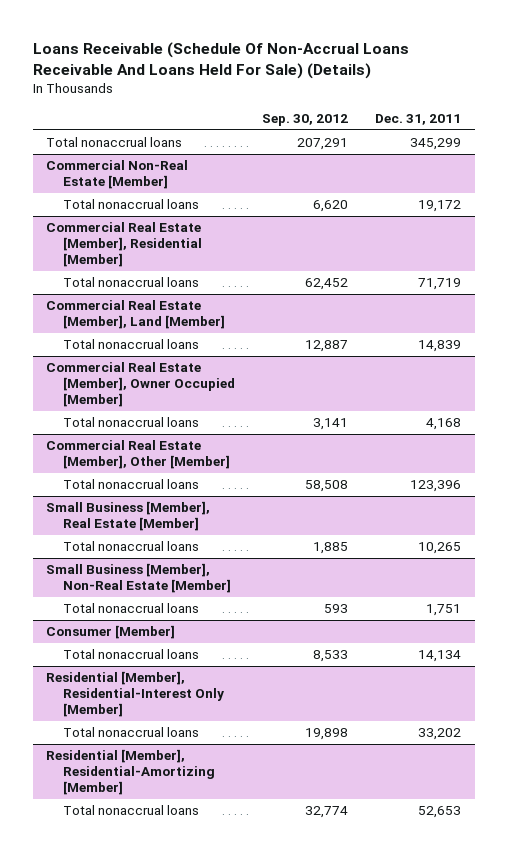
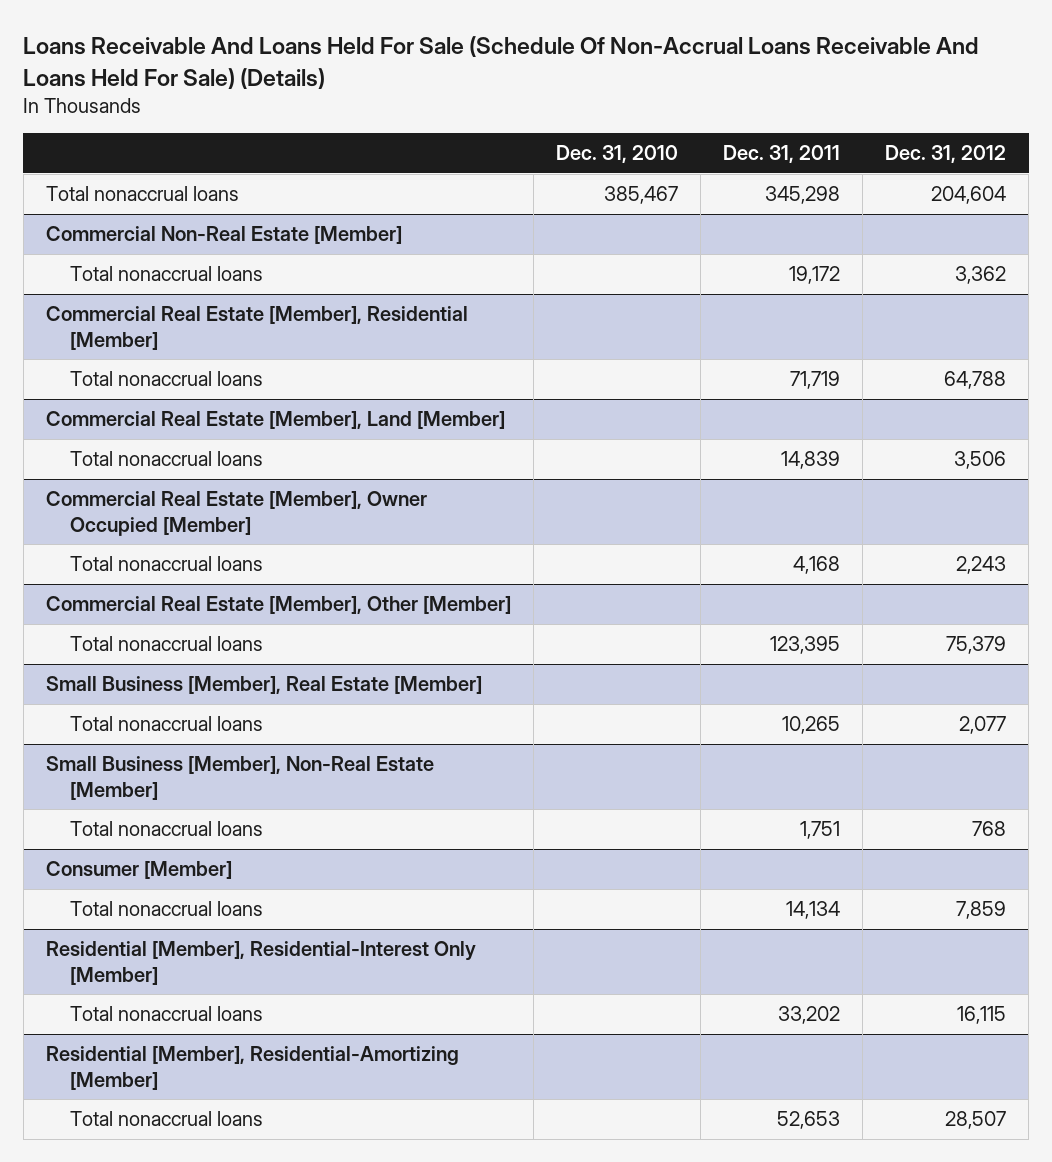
- Loans Receivable (Schedule Of Non-Accrual Loans Receivable And Loans Held For Sale) (Details)
+ Loans Receivable And Loans Held For Sale (Schedule Of Non-Accrual Loans Receivable And Loans Held For Sale) (Details)
- | Sep. 30, 2012 | Dec. 31, 2011
+ | Dec. 31, 2010 | Dec. 31, 2011 | Dec. 31, 2012
- Total nonaccrual loans | 207,291 | 345,299
+ Total nonaccrual loans | 385,467 | 345,298 | 204,604
@ Commercial Real Estate [Member], Other [Member]
- Total nonaccrual loans | 58,508 | 123,396
+ Total nonaccrual loans | | 123,395 | 75,379

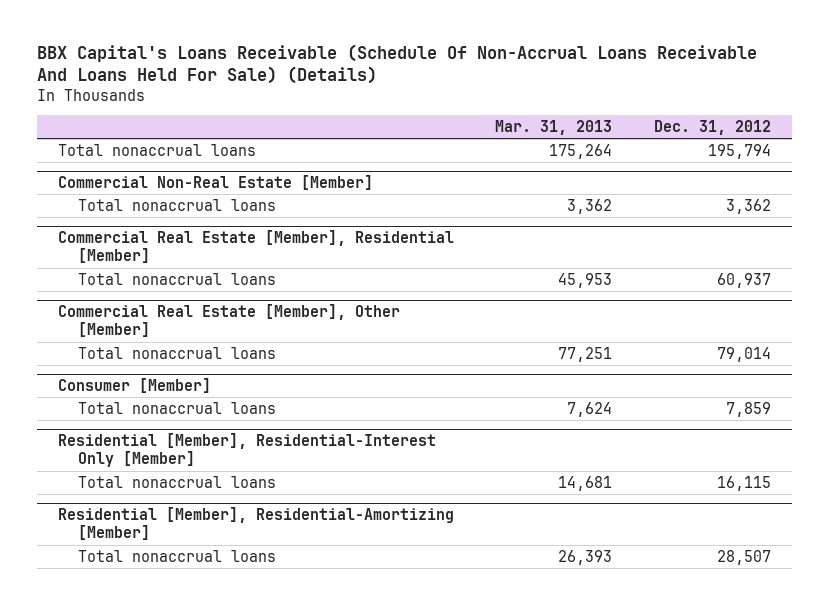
- Loans Receivable And Loans Held For Sale (Schedule Of Non-Accrual Loans Receivable And Loans Held For Sale) (Details)
+ BBX Capital's Loans Receivable (Schedule Of Non-Accrual Loans Receivable And Loans Held For Sale) (Details)
- | Dec. 31, 2010 | Dec. 31, 2011 | Dec. 31, 2012
+ | Mar. 31, 2013 | Dec. 31, 2012
- Total nonaccrual loans | 385,467 | 345,298 | 204,604
+ Total nonaccrual loans | 175,264 | 195,794
@ Commercial Real Estate [Member], Residential [Member]
- Total nonaccrual loans | | 71,719 | 64,788
- Commercial Real Estate [Member], Land [Member]
- Total nonaccrual loans | | 14,839 | 3,506
- Commercial Real Estate [Member], Owner Occupied [Member]
- Total nonaccrual loans | | 4,168 | 2,243
@ Commercial Real Estate [Member], Residential [Member]
+ Total nonaccrual loans | 45,953 | 60,937
@ Commercial Real Estate [Member], Other [Member]
- Total nonaccrual loans | | 123,395 | 75,379
- Small Business [Member], Real Estate [Member]
- Total nonaccrual loans | | 10,265 | 2,077
- Small Business [Member], Non-Real Estate [Member]
- Total nonaccrual loans | | 1,751 | 768
@ Commercial Real Estate [Member], Other [Member]
+ Total nonaccrual loans | 77,251 | 79,014

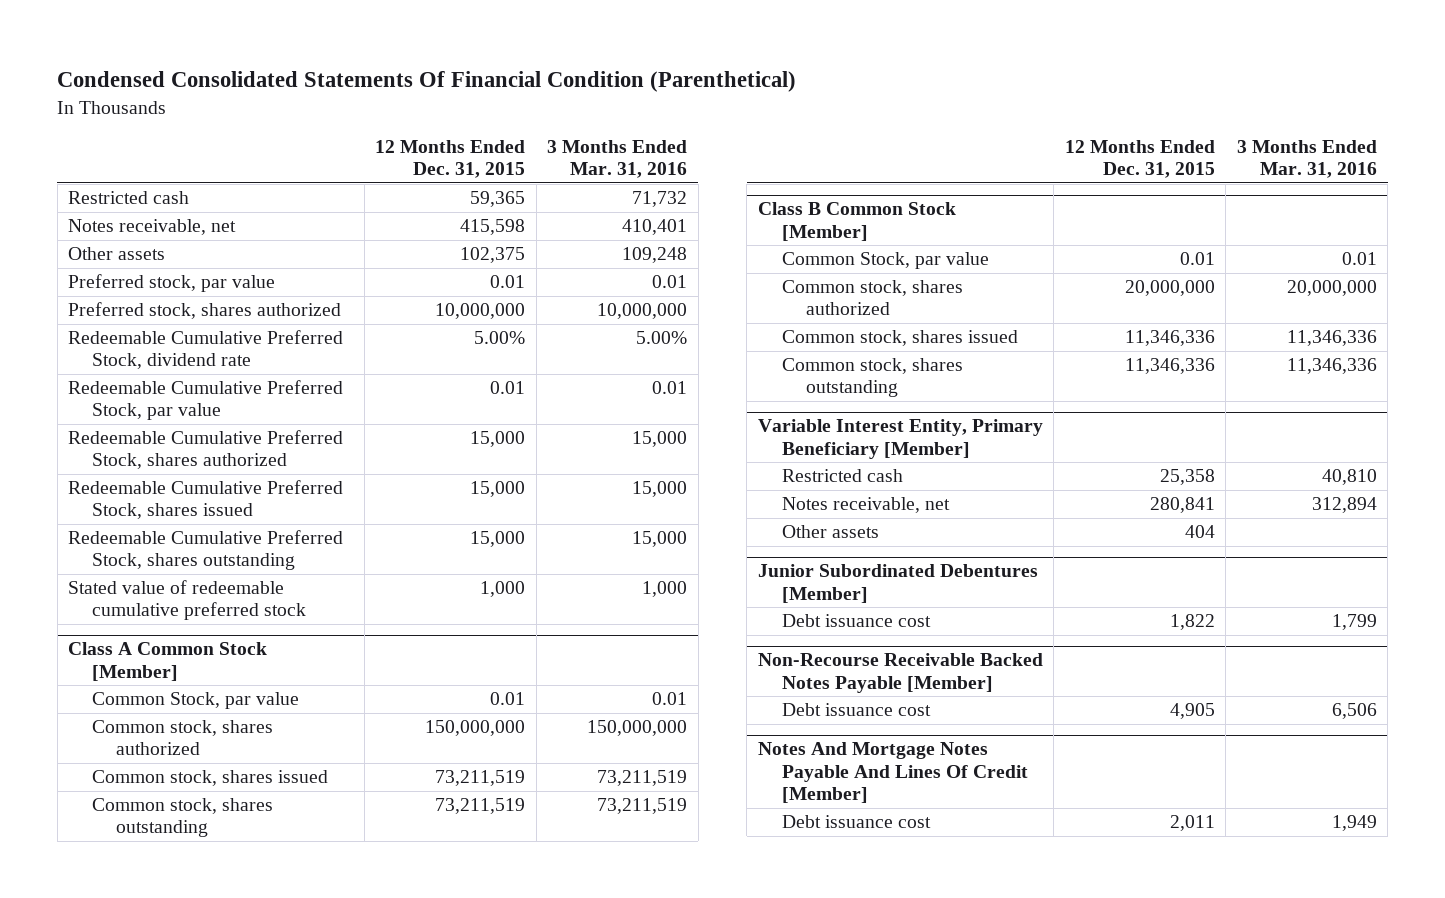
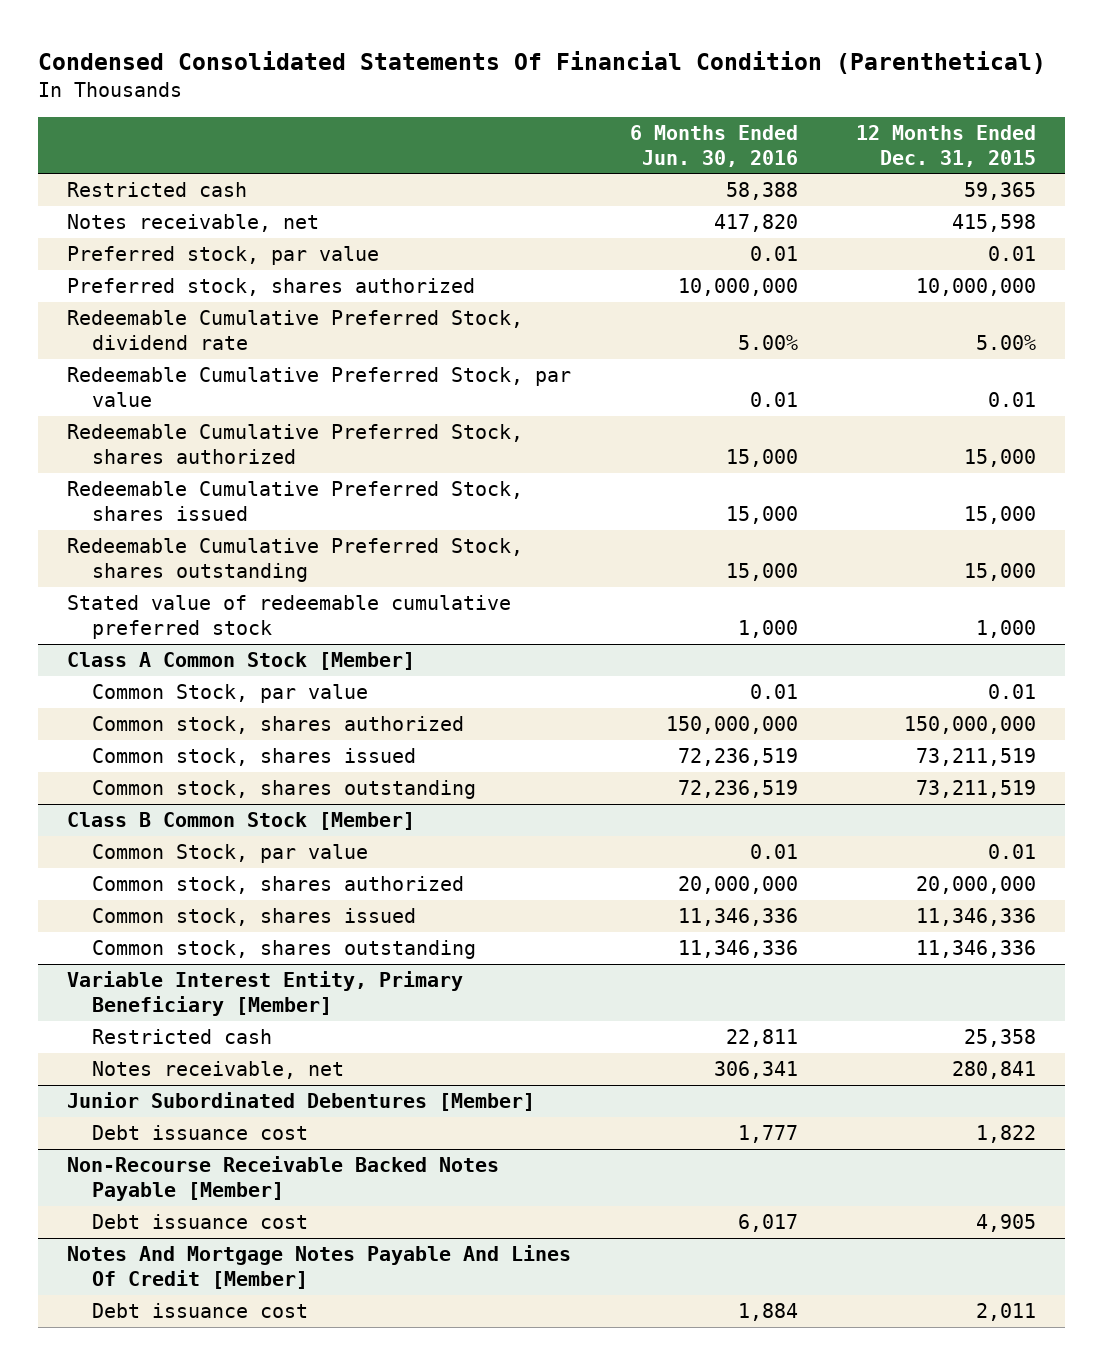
- | 12 Months Ended Dec. 31, 2015 | 3 Months Ended Mar. 31, 2016
+ | 6 Months Ended Jun. 30, 2016 | 12 Months Ended Dec. 31, 2015
- Other assets | 102,375 | 109,248
@ Variable Interest Entity, Primary Beneficiary [Member]
- Other assets | 404 |

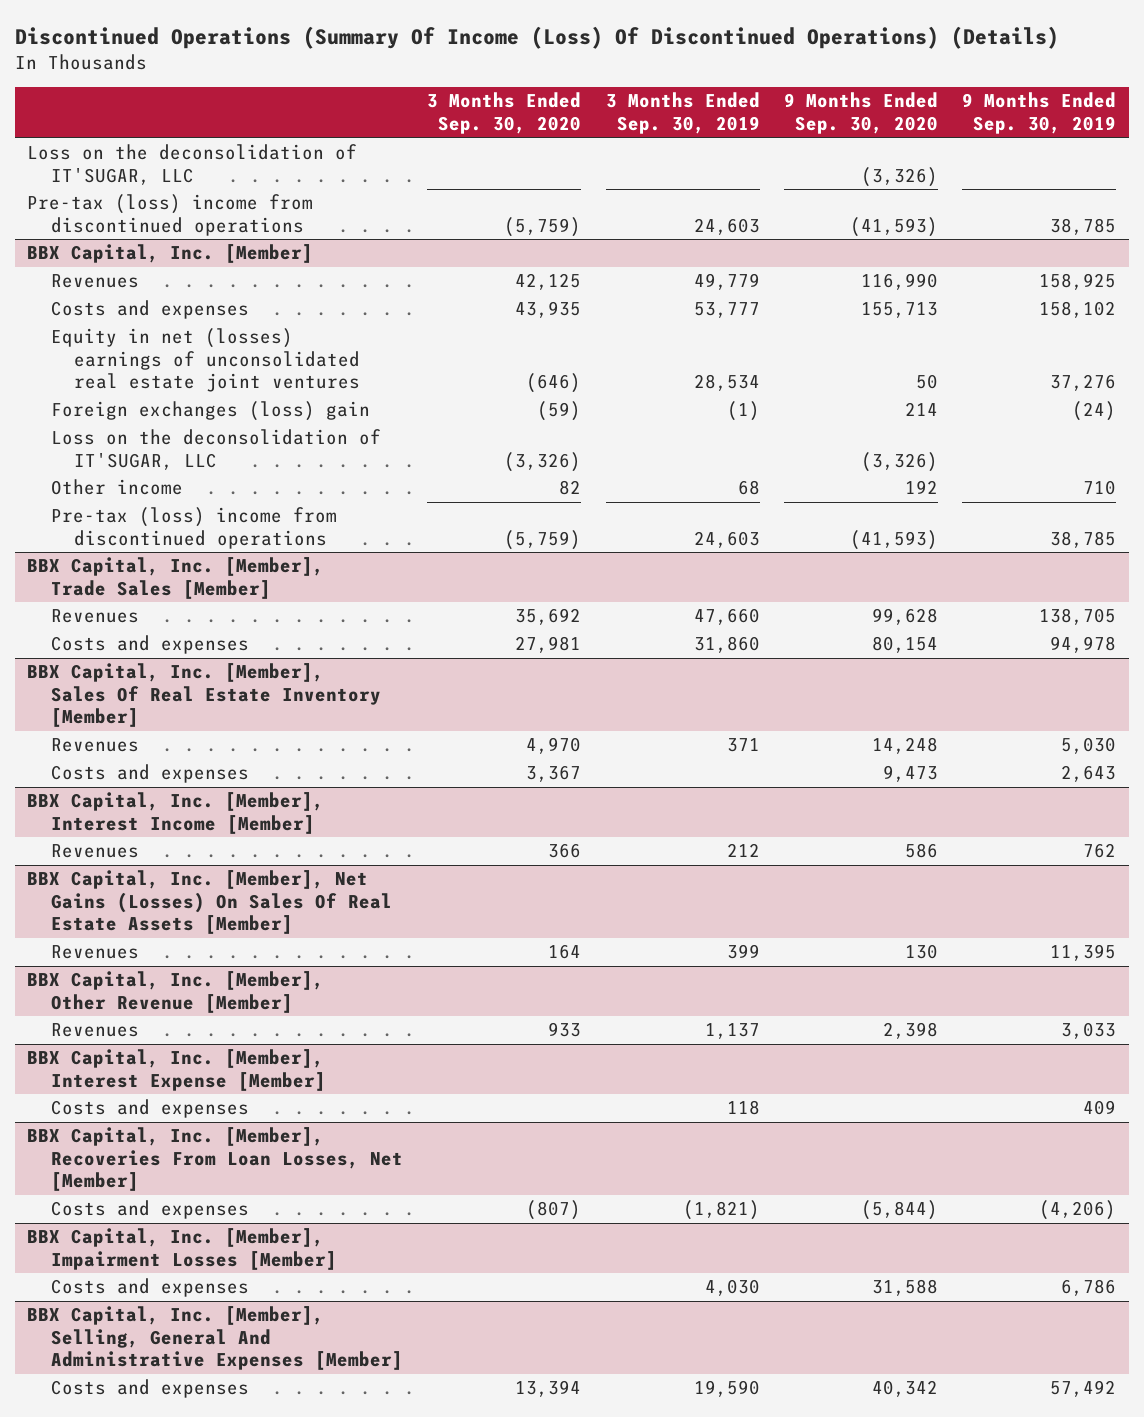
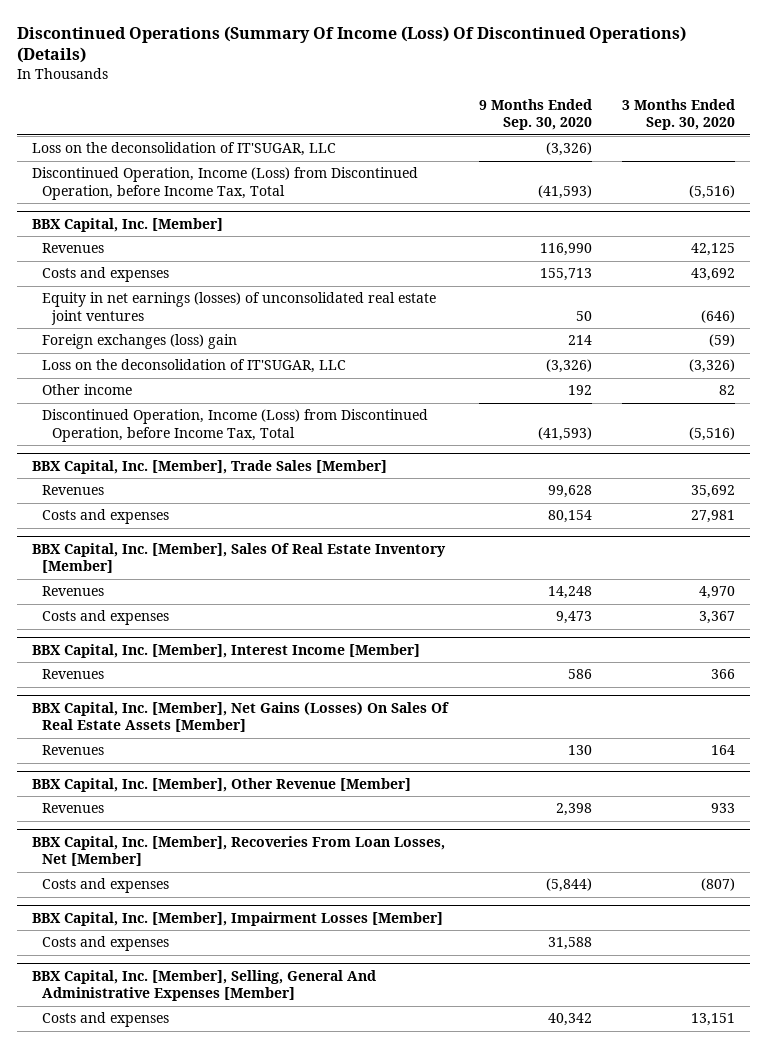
- | 3 Months Ended Sep. 30, 2020 | 3 Months Ended Sep. 30, 2019 | 9 Months Ended Sep. 30, 2020 | 9 Months Ended Sep. 30, 2019
+ | 9 Months Ended Sep. 30, 2020 | 3 Months Ended Sep. 30, 2020
- Pre-tax (loss) income from discontinued operations | (5,759) | 24,603 | (41,593) | 38,785
+ Discontinued Operation, Income (Loss) from Discontinued Operation, before Income Tax, Total | (41,593) | (5,516)
@ BBX Capital, Inc. [Member]
- Costs and expenses | 43,935 | 53,777 | 155,713 | 158,102
- Equity in net (losses) earnings of unconsolidated real estate joint ventures | (646) | 28,534 | 50 | 37,276
+ Costs and expenses | 155,713 | 43,692
+ Equity in net earnings (losses) of unconsolidated real estate joint ventures | 50 | (646)
- Pre-tax (loss) income from discontinued operations | (5,759) | 24,603 | (41,593) | 38,785
+ Discontinued Operation, Income (Loss) from Discontinued Operation, before Income Tax, Total | (41,593) | (5,516)
- BBX Capital, Inc. [Member], Interest Expense [Member]
- Costs and expenses | | 118 | | 409
@ BBX Capital, Inc. [Member], Selling, General And Administrative Expenses [Member]
- Costs and expenses | 13,394 | 19,590 | 40,342 | 57,492
+ Costs and expenses | 40,342 | 13,151

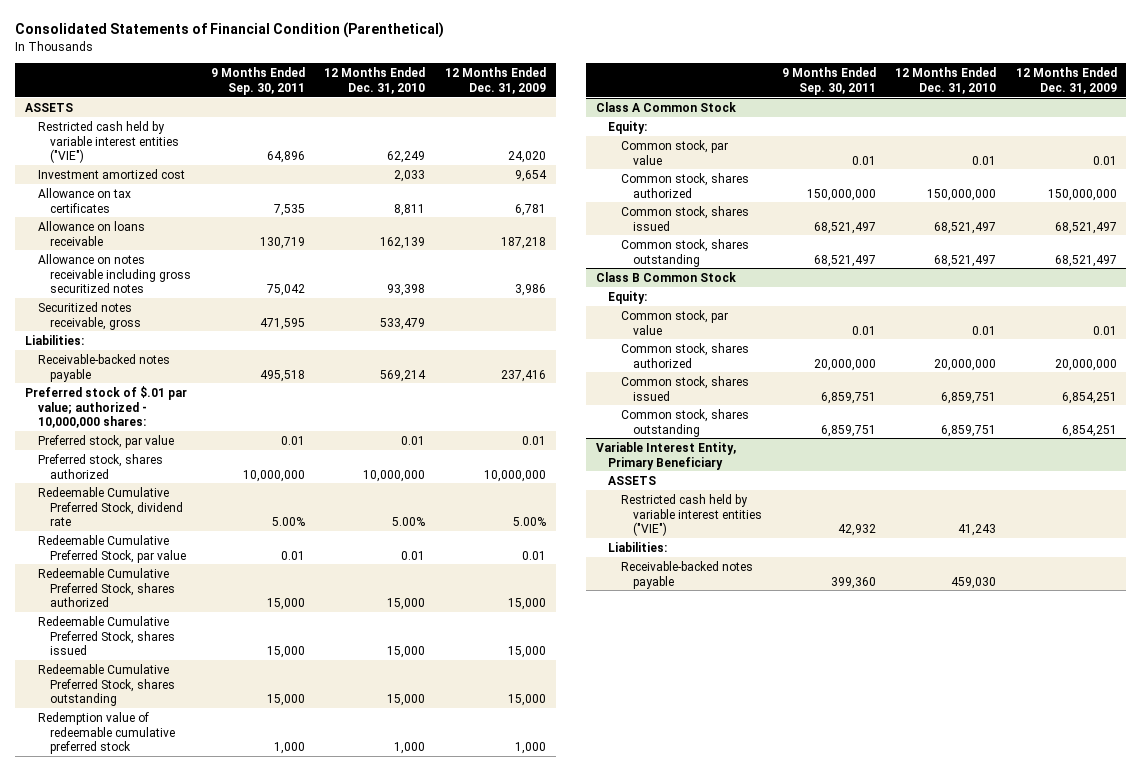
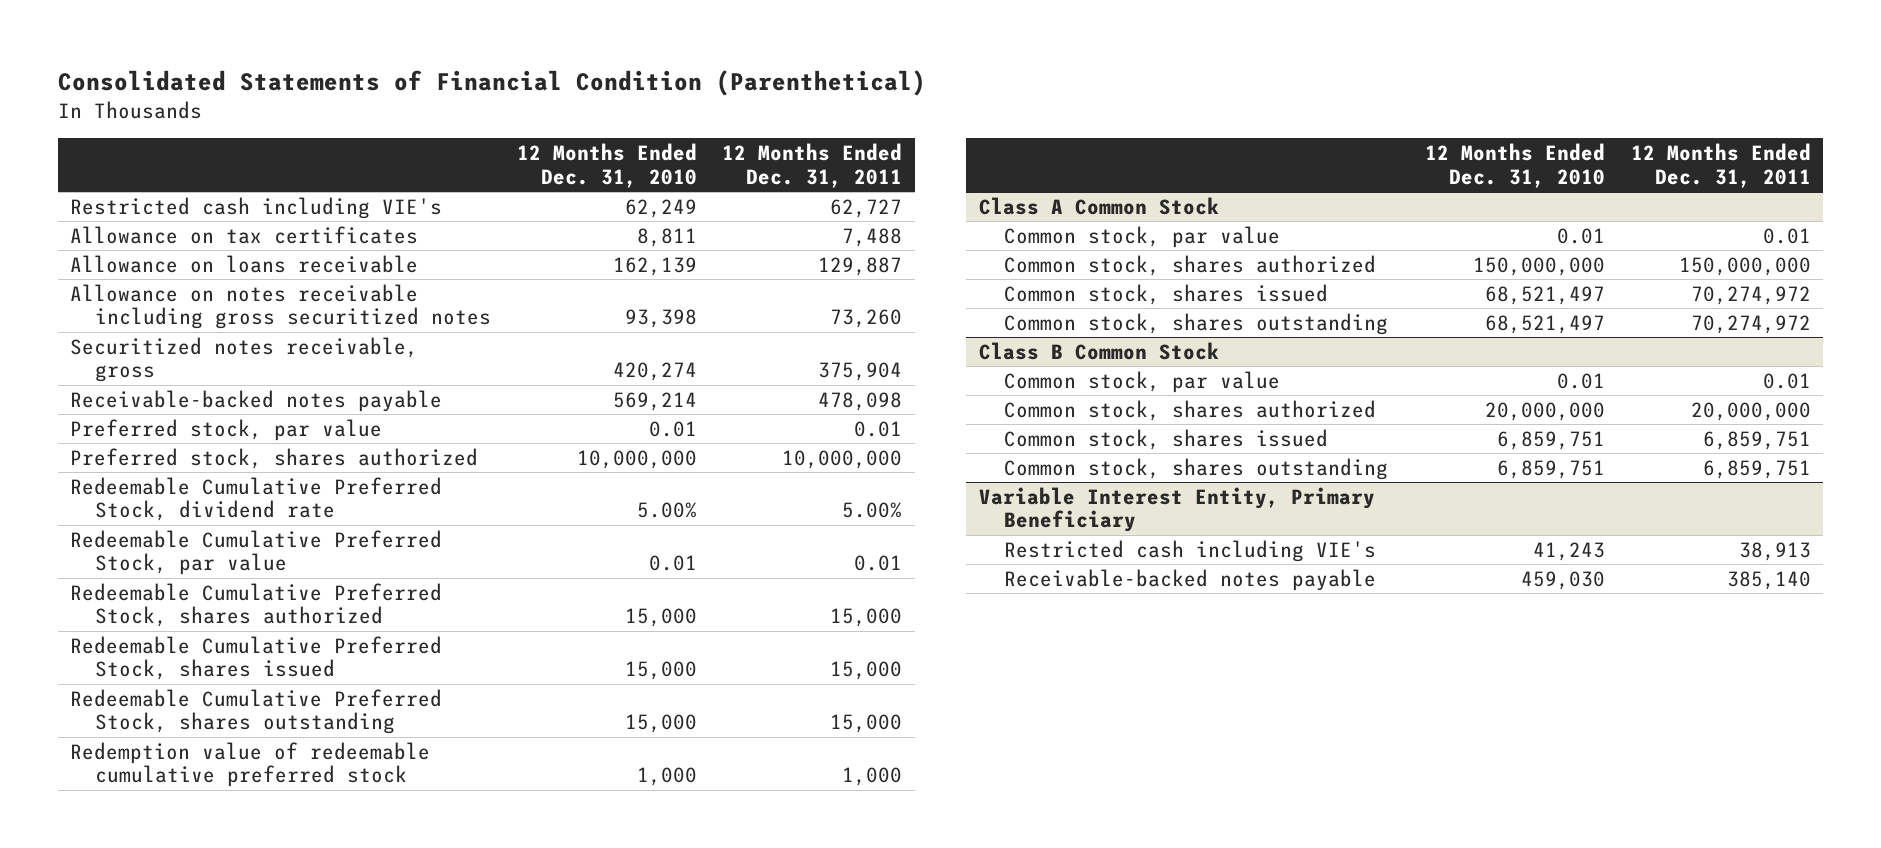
- | 9 Months Ended Sep. 30, 2011 | 12 Months Ended Dec. 31, 2010 | 12 Months Ended Dec. 31, 2009
+ | 12 Months Ended Dec. 31, 2010 | 12 Months Ended Dec. 31, 2011
- ASSETS
- Restricted cash held by variable interest entities ("VIE") | 64,896 | 62,249 | 24,020
- Investment amortized cost | | 2,033 | 9,654
+ Restricted cash including VIE's | 62,249 | 62,727
- Securitized notes receivable, gross | 471,595 | 533,479 |
- Liabilities:
+ Securitized notes receivable, gross | 420,274 | 375,904
- Preferred stock of $.01 par value; authorized - 10,000,000 shares:
@ Class A Common Stock
- Equity:
@ Class B Common Stock
- Equity:
@ Variable Interest Entity, Primary Beneficiary
- ASSETS
- Restricted cash held by variable interest entities ("VIE") | 42,932 | 41,243 |
- Liabilities:
+ Restricted cash including VIE's | 41,243 | 38,913

